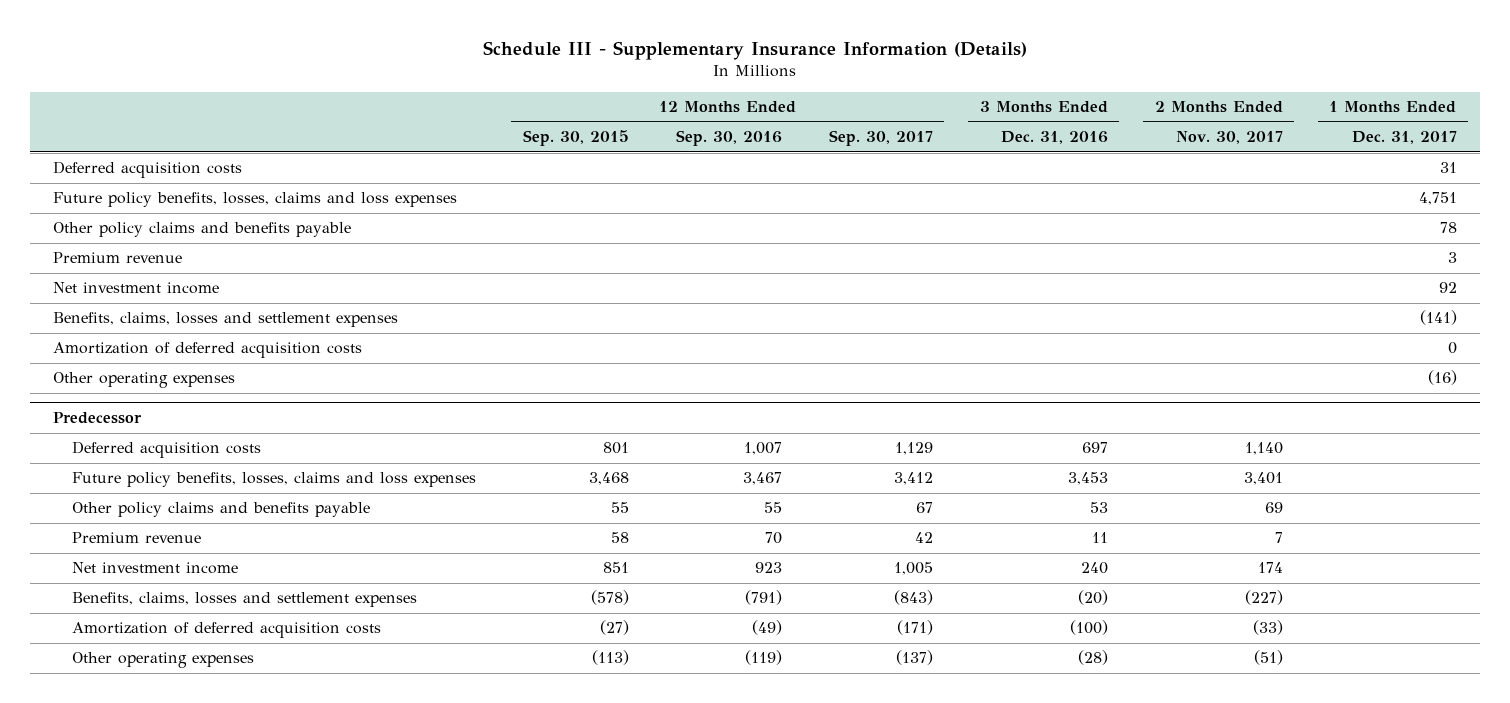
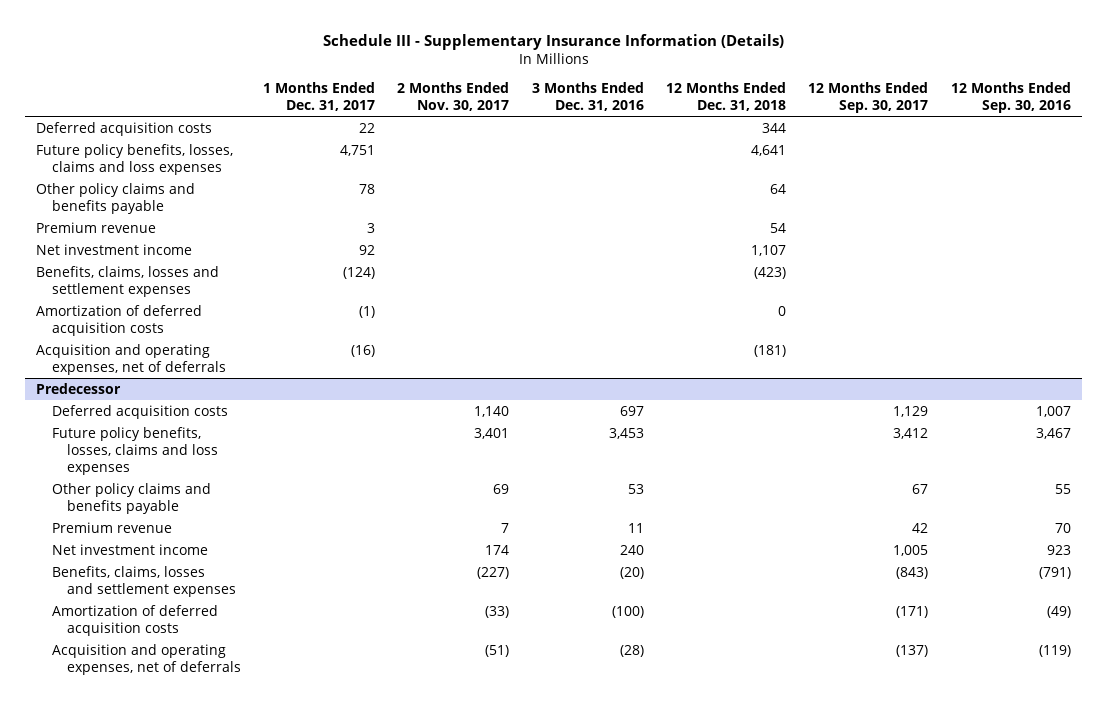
- | 12 Months Ended Sep. 30, 2015 | 12 Months Ended Sep. 30, 2016 | 12 Months Ended Sep. 30, 2017 | 3 Months Ended Dec. 31, 2016 | 2 Months Ended Nov. 30, 2017 | 1 Months Ended Dec. 31, 2017
+ | 1 Months Ended Dec. 31, 2017 | 2 Months Ended Nov. 30, 2017 | 3 Months Ended Dec. 31, 2016 | 12 Months Ended Dec. 31, 2018 | 12 Months Ended Sep. 30, 2017 | 12 Months Ended Sep. 30, 2016
- Deferred acquisition costs | | | | | | 31
+ Deferred acquisition costs | 22 | | | 344 | |
- Benefits, claims, losses and settlement expenses | | | | | | (141)
- Amortization of deferred acquisition costs | | | | | | 0
- Other operating expenses | | | | | | (16)
+ Benefits, claims, losses and settlement expenses | (124) | | | (423) | |
+ Amortization of deferred acquisition costs | (1) | | | 0 | |
+ Acquisition and operating expenses, net of deferrals | (16) | | | (181) | |
@ Predecessor
- Other operating expenses | (113) | (119) | (137) | (28) | (51) |
+ Acquisition and operating expenses, net of deferrals | | (51) | (28) | | (137) | (119)

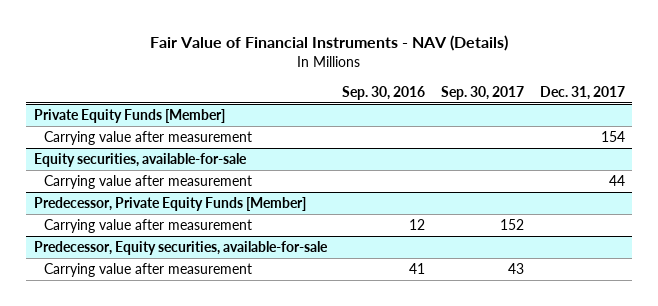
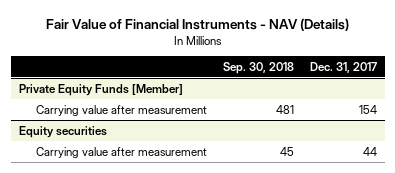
- | Sep. 30, 2016 | Sep. 30, 2017 | Dec. 31, 2017
+ | Sep. 30, 2018 | Dec. 31, 2017
- Equity securities, available-for-sale
+ Equity securities
- Predecessor, Private Equity Funds [Member]
- Carrying value after measurement | 12 | 152 |
- Predecessor, Equity securities, available-for-sale
- Carrying value after measurement | 41 | 43 |

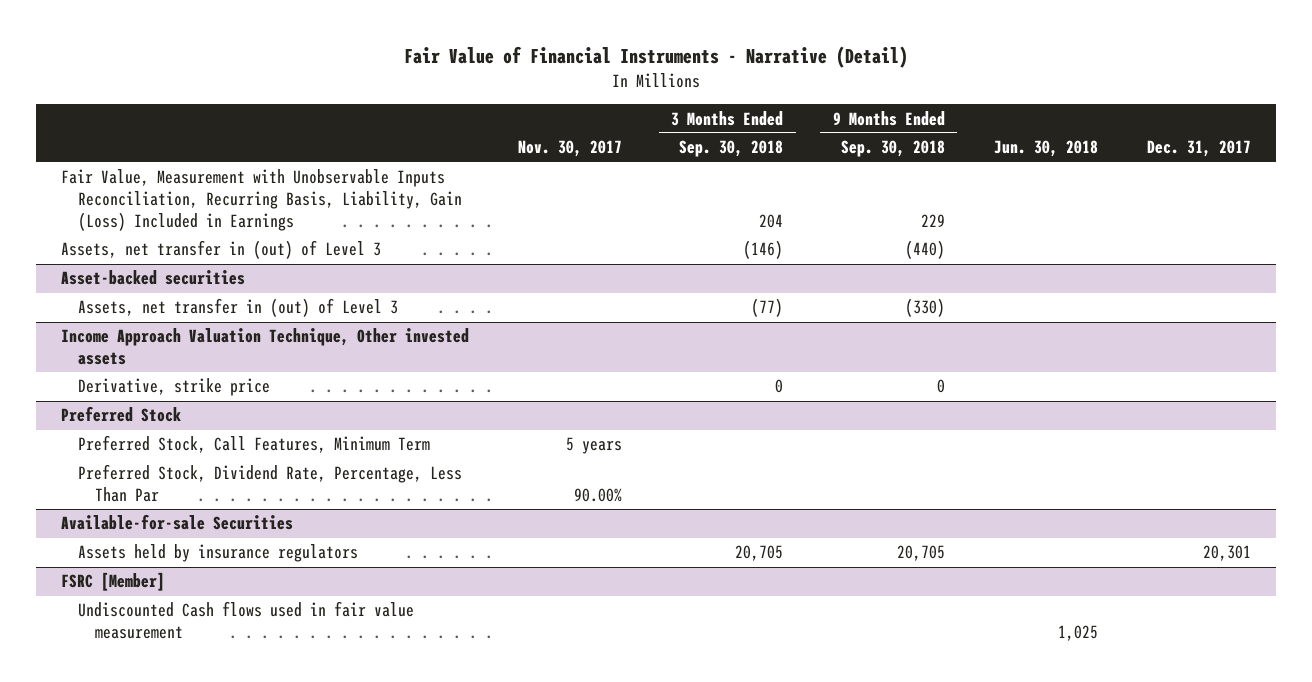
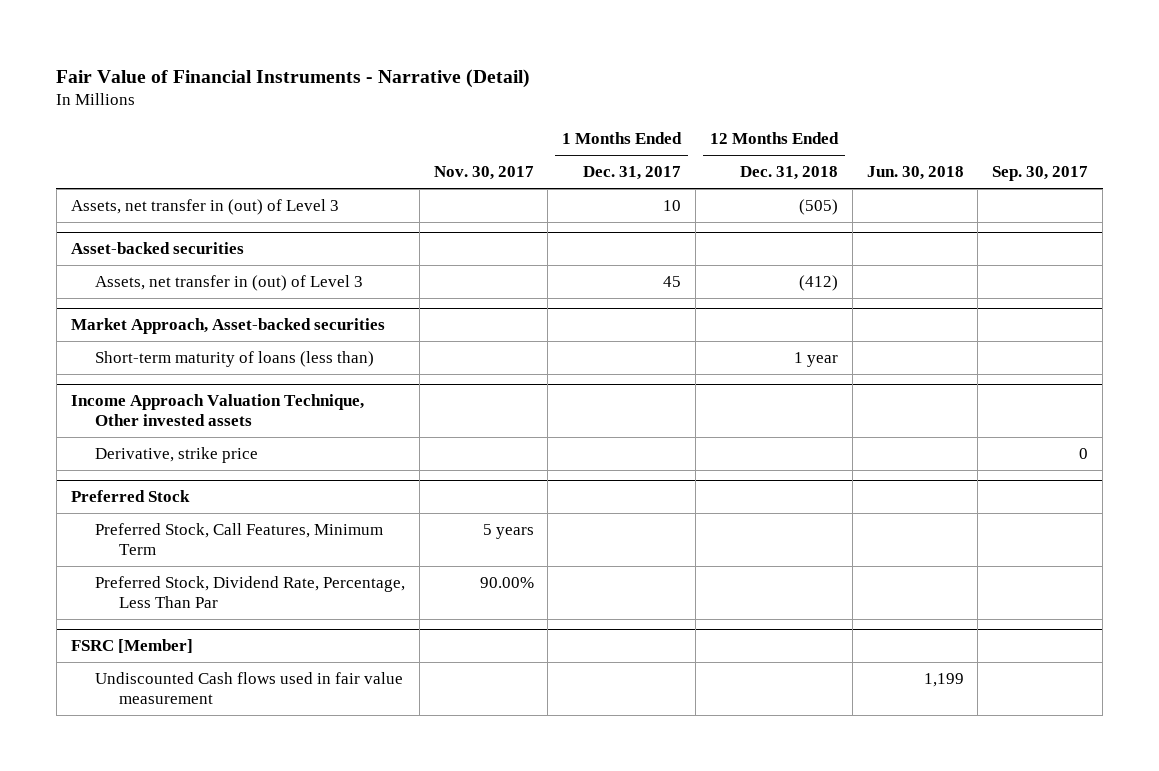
- | Nov. 30, 2017 | 3 Months Ended Sep. 30, 2018 | 9 Months Ended Sep. 30, 2018 | Jun. 30, 2018 | Dec. 31, 2017
+ | Nov. 30, 2017 | 1 Months Ended Dec. 31, 2017 | 12 Months Ended Dec. 31, 2018 | Jun. 30, 2018 | Sep. 30, 2017
- Fair Value, Measurement with Unobservable Inputs Reconciliation, Recurring Basis, Liability, Gain (Loss) Included in Earnings | | 204 | 229 | |
+ Market Approach, Asset-backed securities
+ Short-term maturity of loans (less than) | | | 1 year | |
- Available-for-sale Securities
- Assets held by insurance regulators | | 20,705 | 20,705 | | 20,301
@ FSRC [Member]
- Undiscounted Cash flows used in fair value measurement | | | | 1,025 |
+ Undiscounted Cash flows used in fair value measurement | | | | 1,199 |

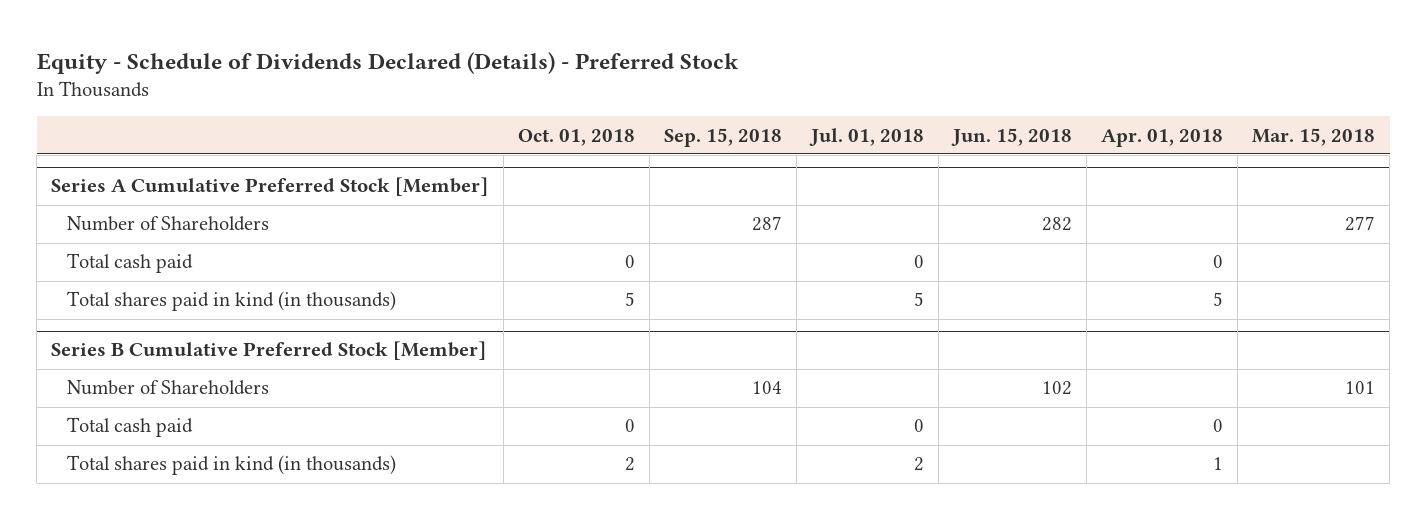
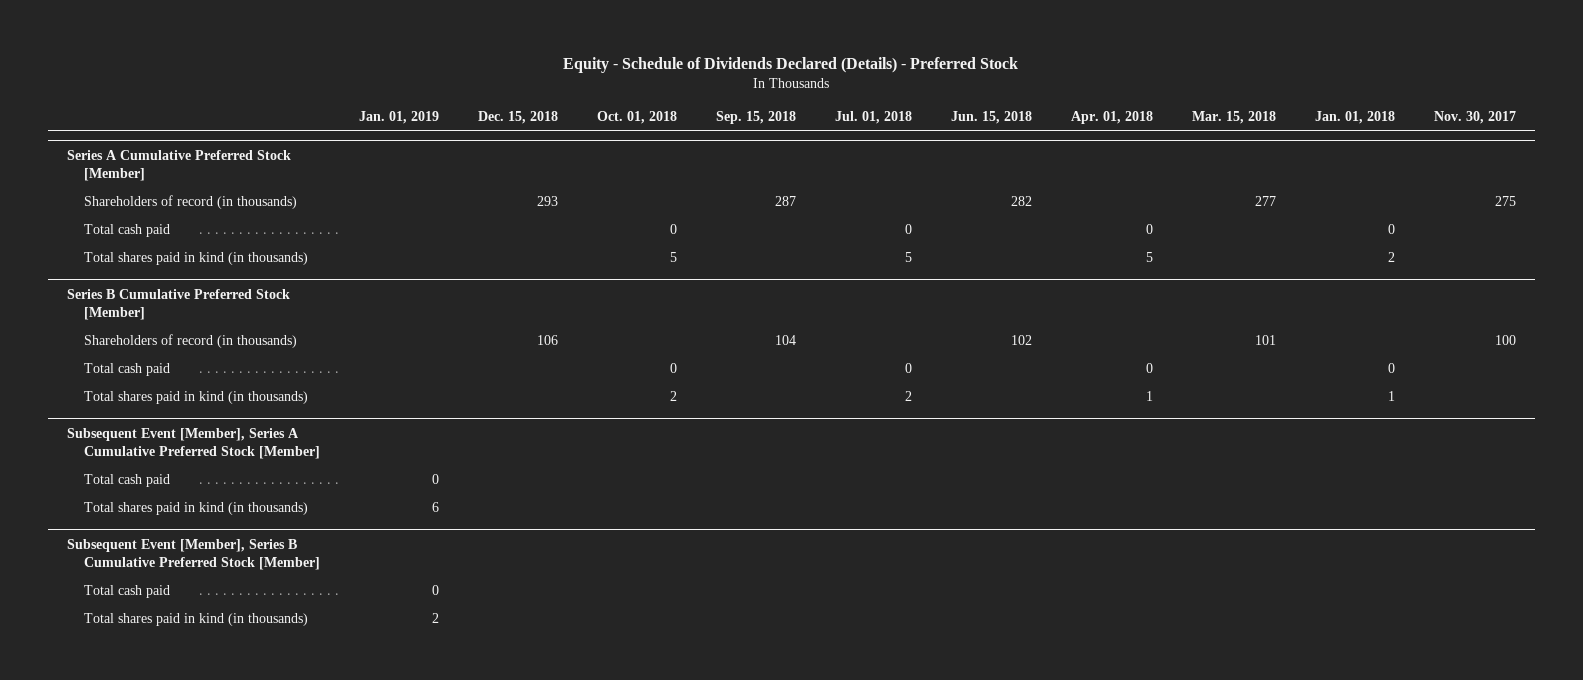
- | Oct. 01, 2018 | Sep. 15, 2018 | Jul. 01, 2018 | Jun. 15, 2018 | Apr. 01, 2018 | Mar. 15, 2018
+ | Jan. 01, 2019 | Dec. 15, 2018 | Oct. 01, 2018 | Sep. 15, 2018 | Jul. 01, 2018 | Jun. 15, 2018 | Apr. 01, 2018 | Mar. 15, 2018 | Jan. 01, 2018 | Nov. 30, 2017
@ Series A Cumulative Preferred Stock [Member]
- Number of Shareholders | | 287 | | 282 | | 277
+ Shareholders of record (in thousands) | | 293 | | 287 | | 282 | | 277 | | 275
@ Series B Cumulative Preferred Stock [Member]
- Number of Shareholders | | 104 | | 102 | | 101
+ Shareholders of record (in thousands) | | 106 | | 104 | | 102 | | 101 | | 100
+ Subsequent Event [Member], Series A Cumulative Preferred Stock [Member]
+ Total cash paid | 0 | | | | | | | | |
+ Total shares paid in kind (in thousands) | 6 | | | | | | | | |
+ Subsequent Event [Member], Series B Cumulative Preferred Stock [Member]
+ Total cash paid | 0 | | | | | | | | |
+ Total shares paid in kind (in thousands) | 2 | | | | | | | | |

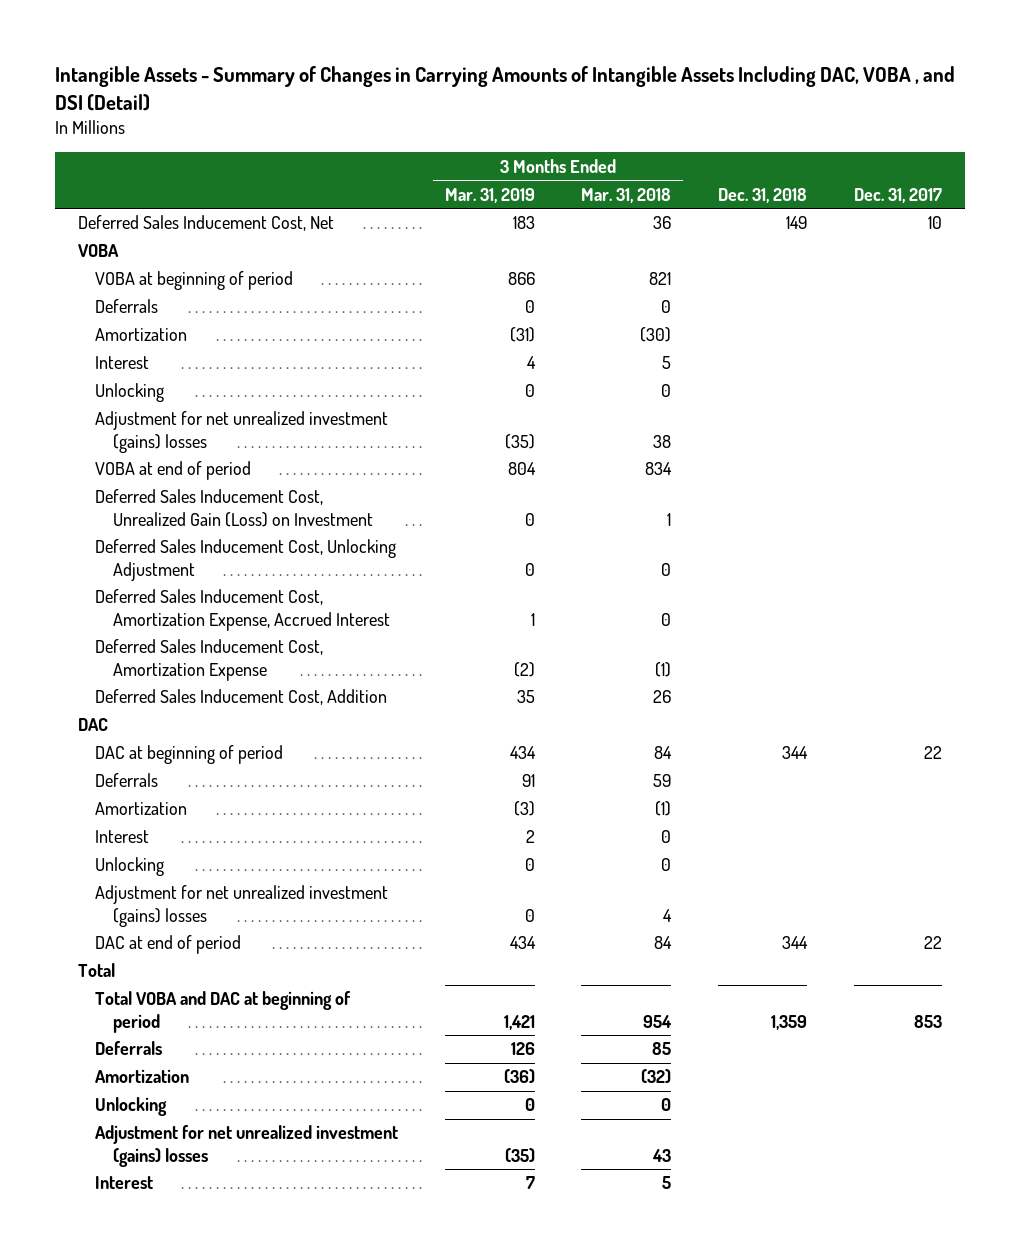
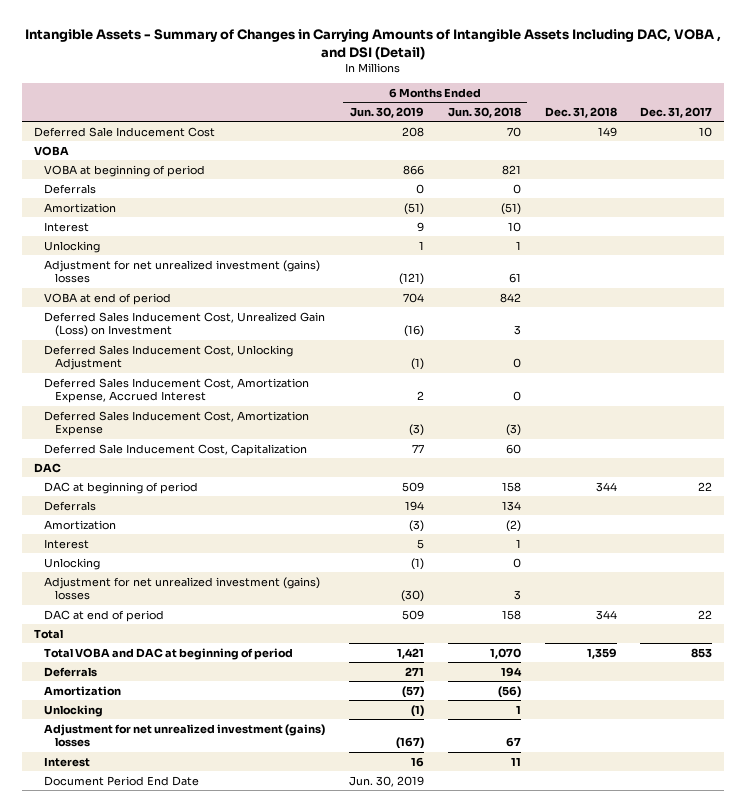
- | 3 Months Ended Mar. 31, 2019 | 3 Months Ended Mar. 31, 2018 | Dec. 31, 2018 | Dec. 31, 2017
+ | 6 Months Ended Jun. 30, 2019 | 6 Months Ended Jun. 30, 2018 | Dec. 31, 2018 | Dec. 31, 2017
- Deferred Sales Inducement Cost, Net | 183 | 36 | 149 | 10
+ Deferred Sale Inducement Cost | 208 | 70 | 149 | 10
- Deferred Sales Inducement Cost, Addition | 35 | 26 | |
+ Deferred Sale Inducement Cost, Capitalization | 77 | 60 | |
+ Document Period End Date | Jun. 30, 2019 | | |

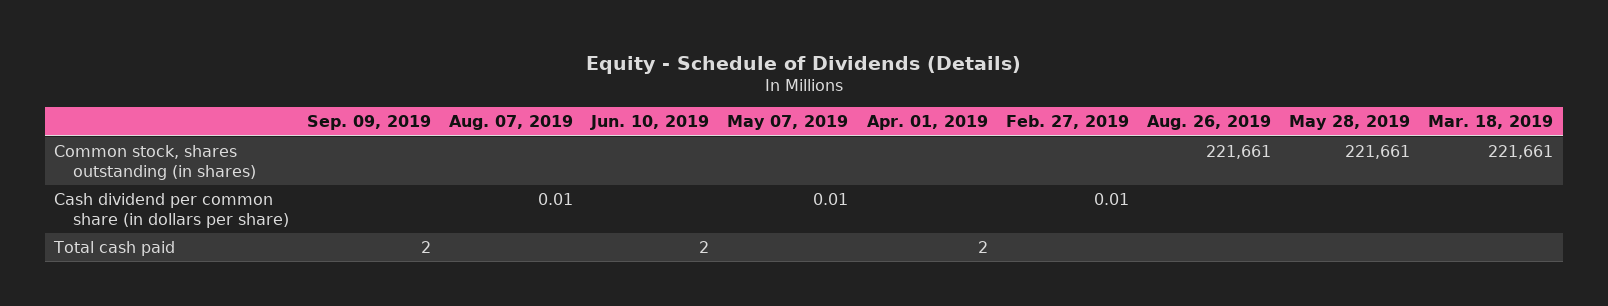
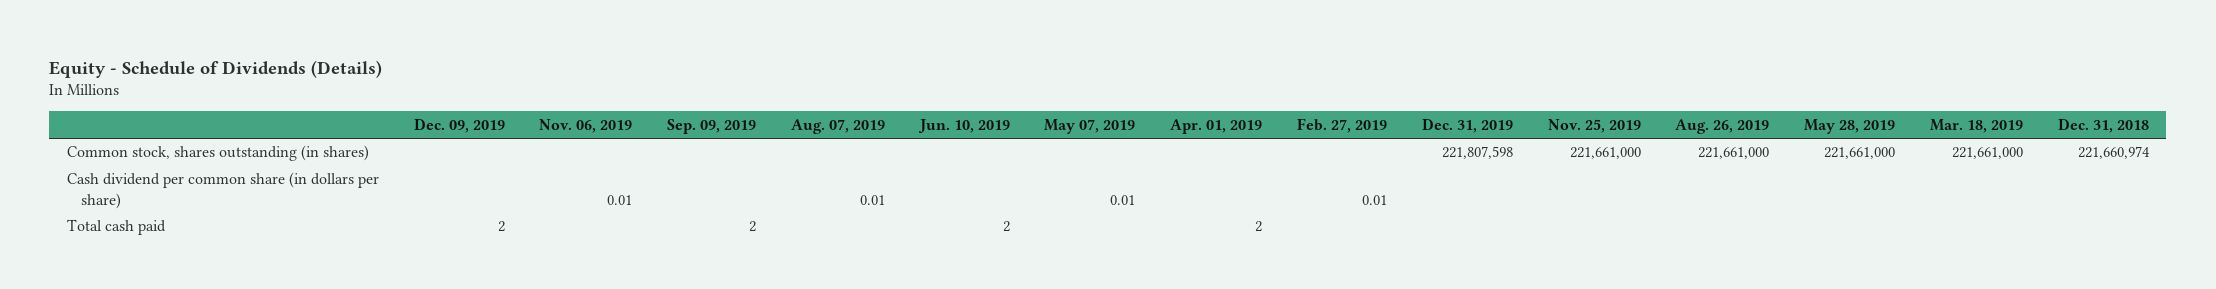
- | Sep. 09, 2019 | Aug. 07, 2019 | Jun. 10, 2019 | May 07, 2019 | Apr. 01, 2019 | Feb. 27, 2019 | Aug. 26, 2019 | May 28, 2019 | Mar. 18, 2019
+ | Dec. 09, 2019 | Nov. 06, 2019 | Sep. 09, 2019 | Aug. 07, 2019 | Jun. 10, 2019 | May 07, 2019 | Apr. 01, 2019 | Feb. 27, 2019 | Dec. 31, 2019 | Nov. 25, 2019 | Aug. 26, 2019 | May 28, 2019 | Mar. 18, 2019 | Dec. 31, 2018
- Common stock, shares outstanding (in shares) | | | | | | | 221,661 | 221,661 | 221,661
+ Common stock, shares outstanding (in shares) | | | | | | | | | 221,807,598 | 221,661,000 | 221,661,000 | 221,661,000 | 221,661,000 | 221,660,974

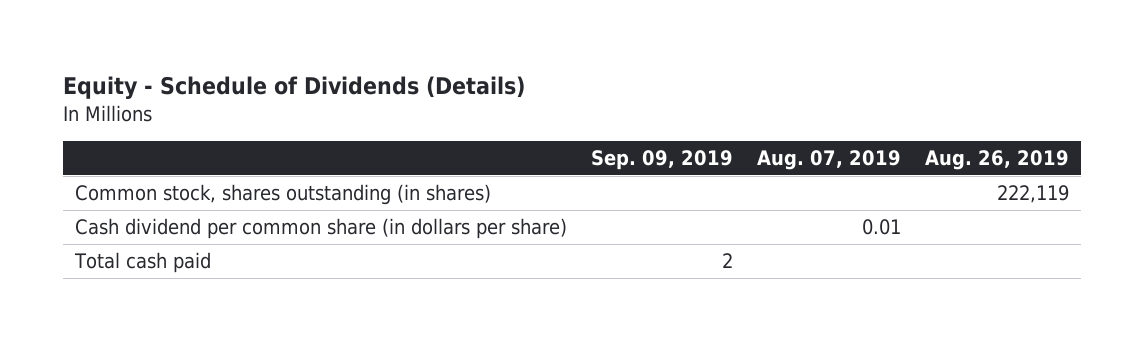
- | Dec. 09, 2019 | Nov. 06, 2019 | Sep. 09, 2019 | Aug. 07, 2019 | Jun. 10, 2019 | May 07, 2019 | Apr. 01, 2019 | Feb. 27, 2019 | Dec. 31, 2019 | Nov. 25, 2019 | Aug. 26, 2019 | May 28, 2019 | Mar. 18, 2019 | Dec. 31, 2018
+ | Sep. 09, 2019 | Aug. 07, 2019 | Aug. 26, 2019
- Common stock, shares outstanding (in shares) | | | | | | | | | 221,807,598 | 221,661,000 | 221,661,000 | 221,661,000 | 221,661,000 | 221,660,974
+ Common stock, shares outstanding (in shares) | | | 222,119

